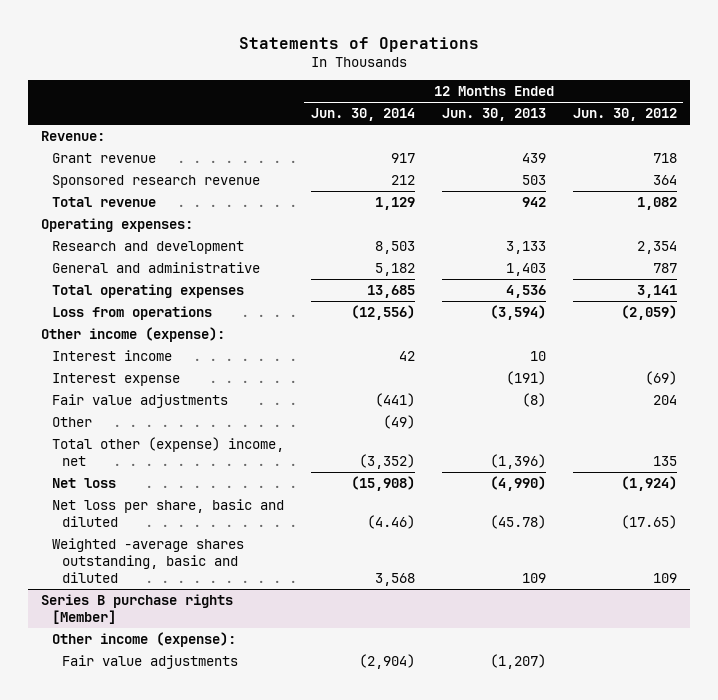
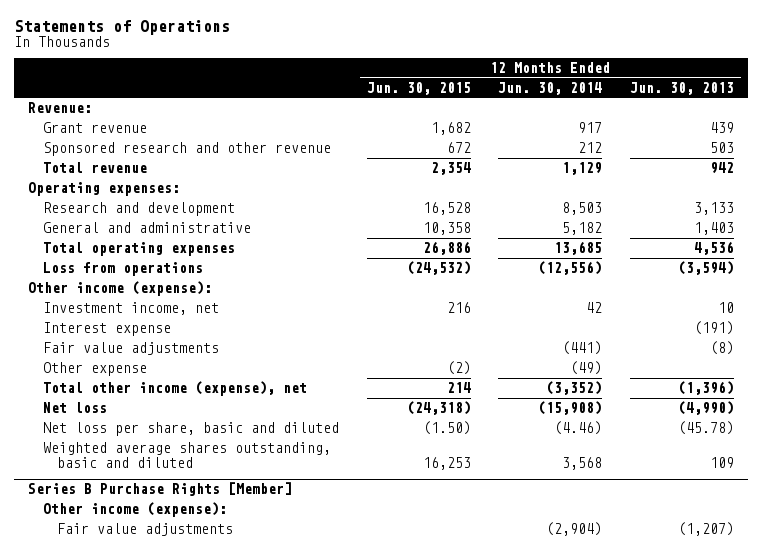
- | 12 Months Ended Jun. 30, 2014 | 12 Months Ended Jun. 30, 2013 | 12 Months Ended Jun. 30, 2012
+ | 12 Months Ended Jun. 30, 2015 | 12 Months Ended Jun. 30, 2014 | 12 Months Ended Jun. 30, 2013
- Sponsored research revenue | 212 | 503 | 364
+ Sponsored research and other revenue | 672 | 212 | 503
- Interest income | 42 | 10 |
+ Investment income, net | 216 | 42 | 10
- Other | (49) | |
- Total other (expense) income, net | (3,352) | (1,396) | 135
+ Other expense | (2) | (49) |
+ Total other income (expense), net | 214 | (3,352) | (1,396)
- Weighted -average shares outstanding, basic and diluted | 3,568 | 109 | 109
- Series B purchase rights [Member]
+ Weighted average shares outstanding, basic and diluted | 16,253 | 3,568 | 109
+ Series B Purchase Rights [Member]

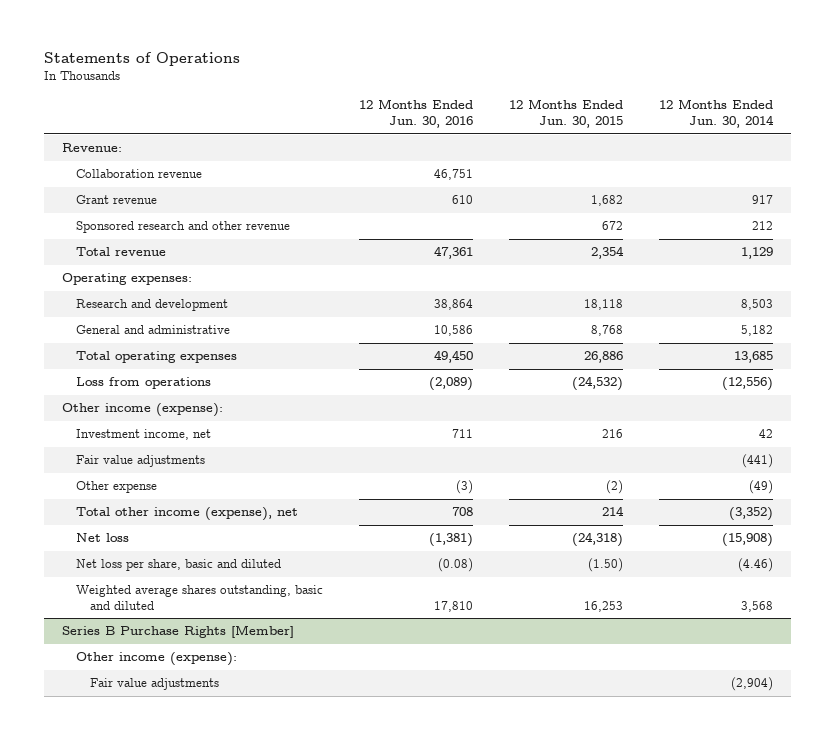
- | 12 Months Ended Jun. 30, 2015 | 12 Months Ended Jun. 30, 2014 | 12 Months Ended Jun. 30, 2013
+ | 12 Months Ended Jun. 30, 2016 | 12 Months Ended Jun. 30, 2015 | 12 Months Ended Jun. 30, 2014
+ Collaboration revenue | 46,751 | |
- Research and development | 16,528 | 8,503 | 3,133
- General and administrative | 10,358 | 5,182 | 1,403
+ Research and development | 38,864 | 18,118 | 8,503
+ General and administrative | 10,586 | 8,768 | 5,182
- Interest expense | | | (191)

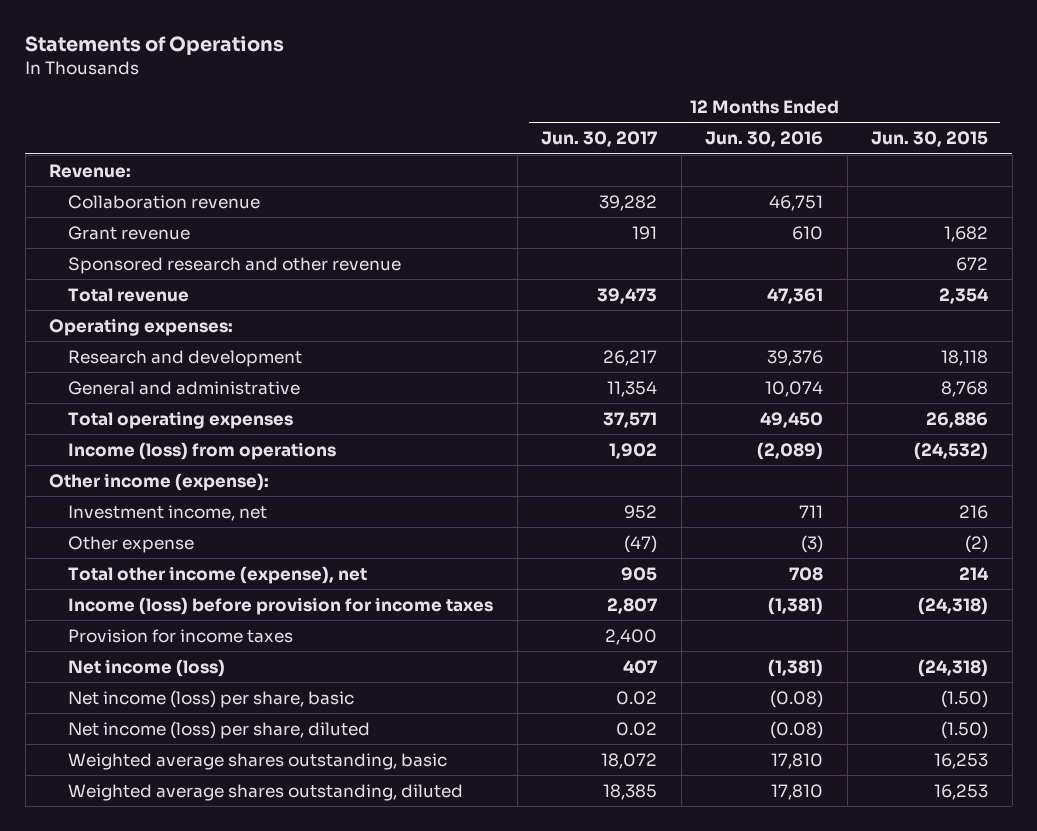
- | 12 Months Ended Jun. 30, 2016 | 12 Months Ended Jun. 30, 2015 | 12 Months Ended Jun. 30, 2014
+ | 12 Months Ended Jun. 30, 2017 | 12 Months Ended Jun. 30, 2016 | 12 Months Ended Jun. 30, 2015
- Research and development | 38,864 | 18,118 | 8,503
- General and administrative | 10,586 | 8,768 | 5,182
+ Research and development | 26,217 | 39,376 | 18,118
+ General and administrative | 11,354 | 10,074 | 8,768
- Loss from operations | (2,089) | (24,532) | (12,556)
+ Income (loss) from operations | 1,902 | (2,089) | (24,532)
- Fair value adjustments | | | (441)
- Net loss | (1,381) | (24,318) | (15,908)
- Net loss per share, basic and diluted | (0.08) | (1.50) | (4.46)
- Weighted average shares outstanding, basic and diluted | 17,810 | 16,253 | 3,568
- Series B Purchase Rights [Member]
- Other income (expense):
- Fair value adjustments | | | (2,904)
+ Income (loss) before provision for income taxes | 2,807 | (1,381) | (24,318)
+ Provision for income taxes | 2,400 | |
+ Net income (loss) | 407 | (1,381) | (24,318)
+ Net income (loss) per share, basic | 0.02 | (0.08) | (1.50)
+ Net income (loss) per share, diluted | 0.02 | (0.08) | (1.50)
+ Weighted average shares outstanding, basic | 18,072 | 17,810 | 16,253
+ Weighted average shares outstanding, diluted | 18,385 | 17,810 | 16,253

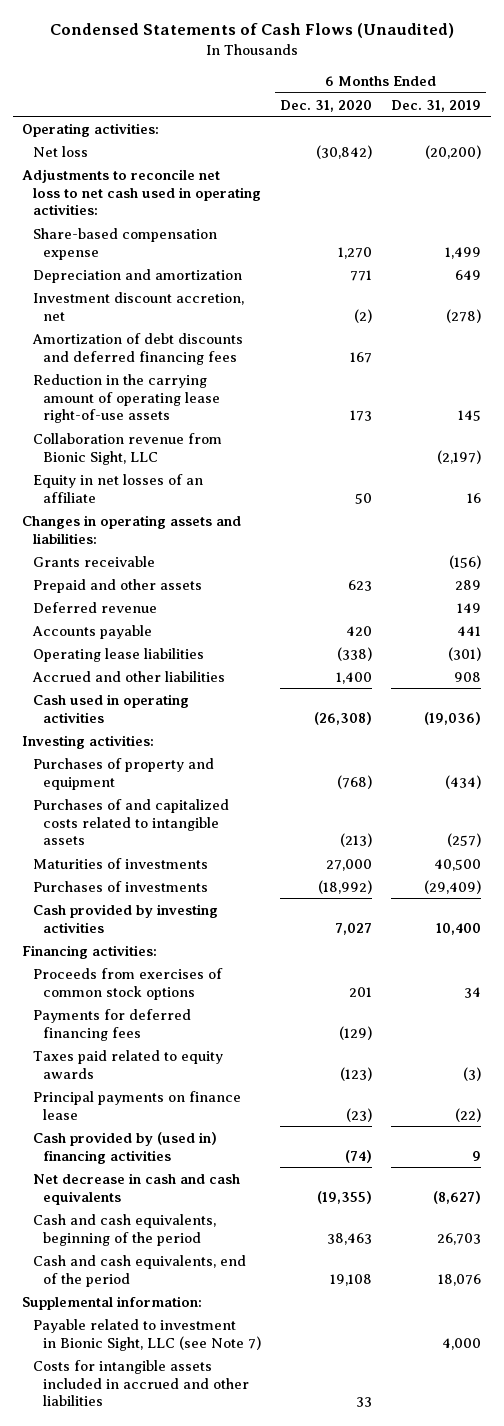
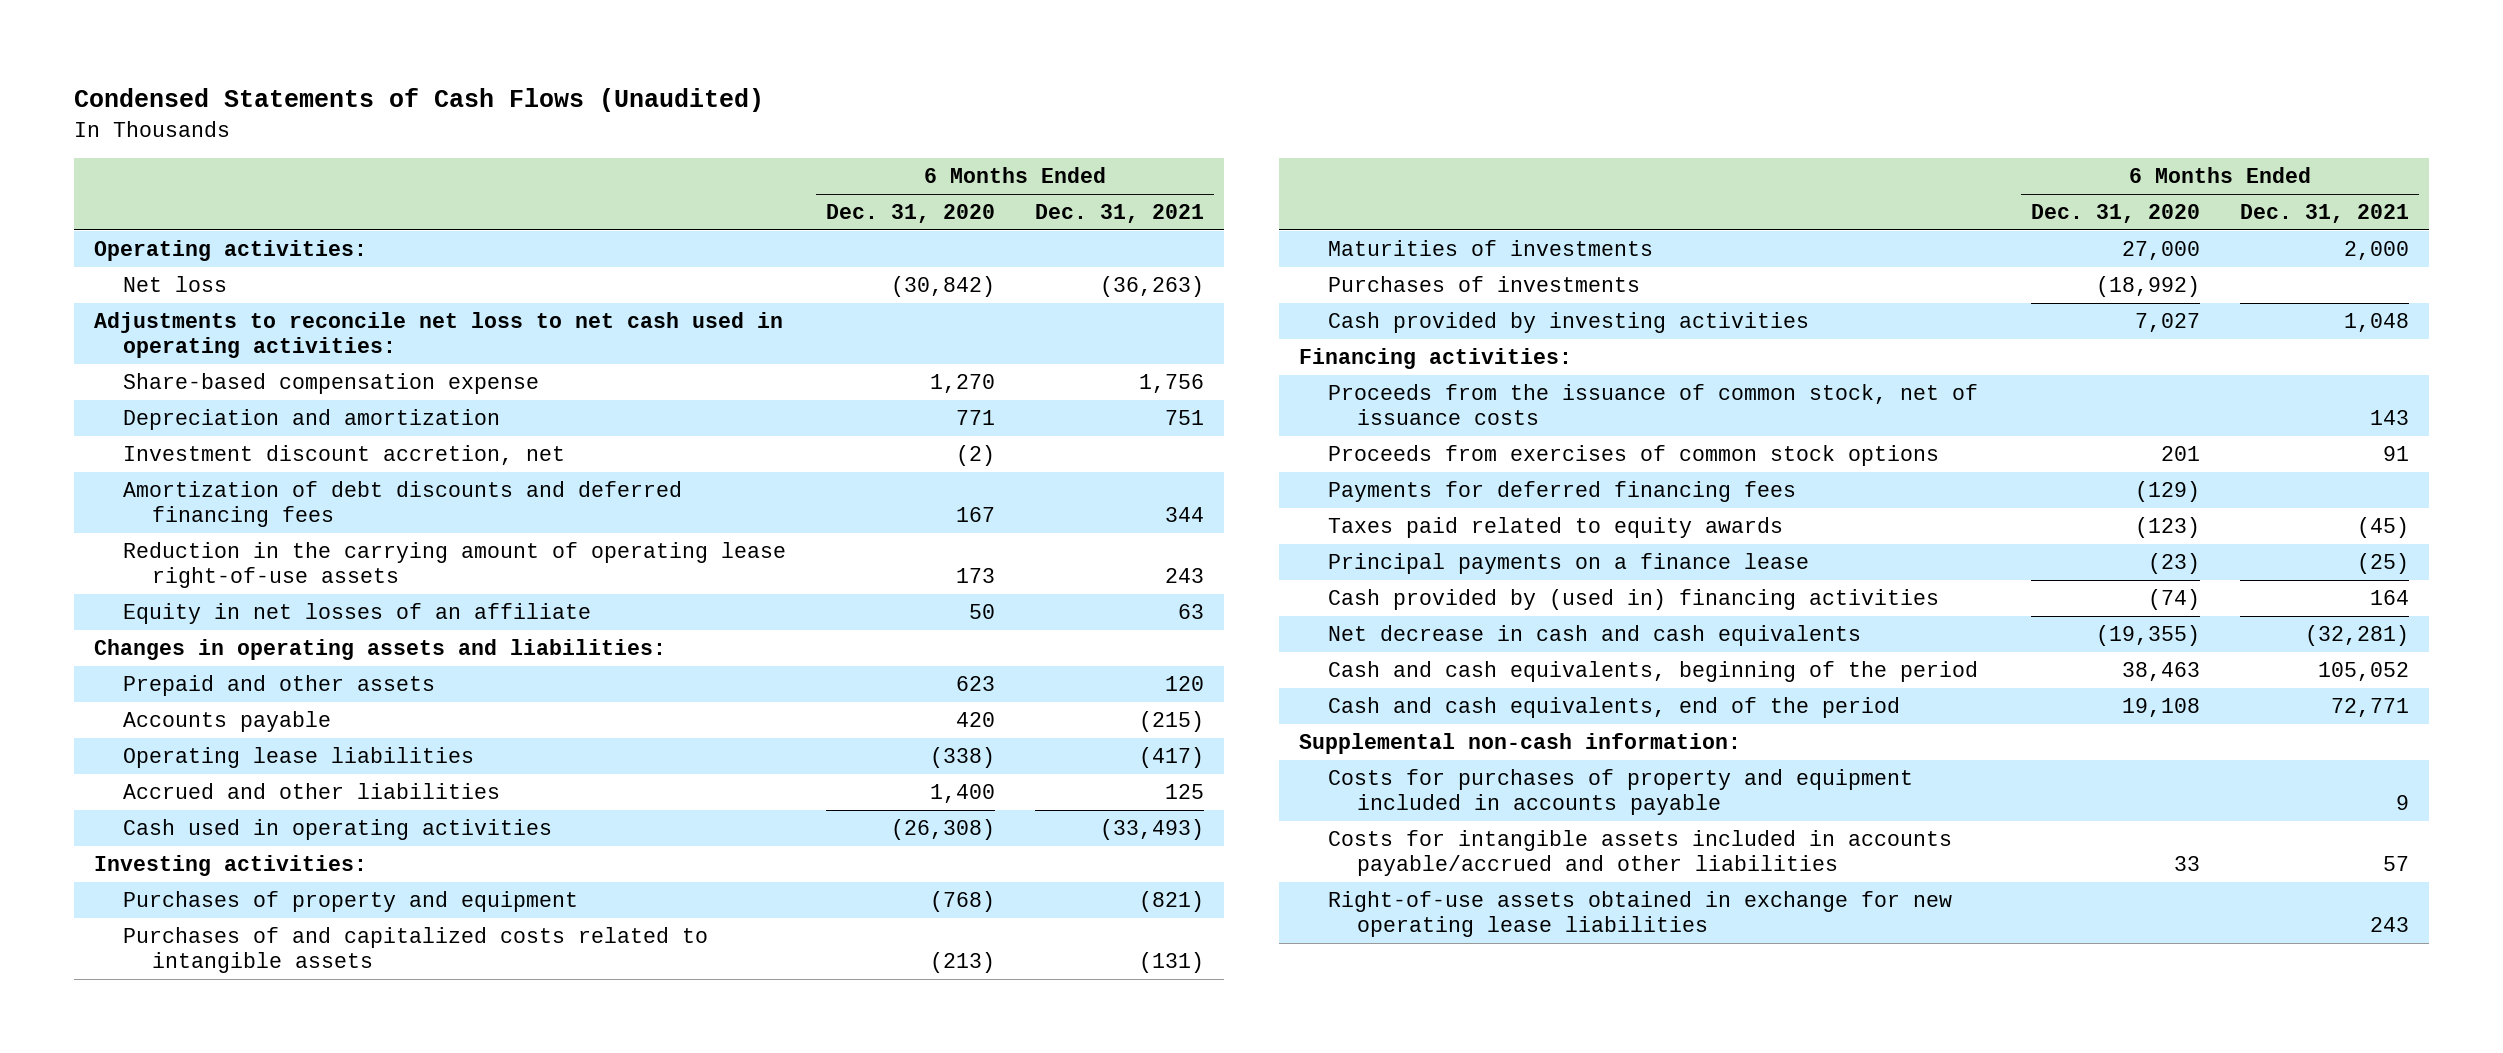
- | 6 Months Ended Dec. 31, 2020 | 6 Months Ended Dec. 31, 2019
+ | 6 Months Ended Dec. 31, 2020 | 6 Months Ended Dec. 31, 2021
- Collaboration revenue from Bionic Sight, LLC | | (2,197)
- Grants receivable | | (156)
- Deferred revenue | | 149
+ Proceeds from the issuance of common stock, net of issuance costs | | 143
- Principal payments on finance lease | (23) | (22)
+ Principal payments on a finance lease | (23) | (25)
- Supplemental information:
- Payable related to investment in Bionic Sight, LLC (see Note 7) | | 4,000
- Costs for intangible assets included in accrued and other liabilities | 33 |
+ Supplemental non-cash information:
+ Costs for purchases of property and equipment included in accounts payable | | 9
+ Costs for intangible assets included in accounts payable/accrued and other liabilities | 33 | 57
+ Right-of-use assets obtained in exchange for new operating lease liabilities | | 243

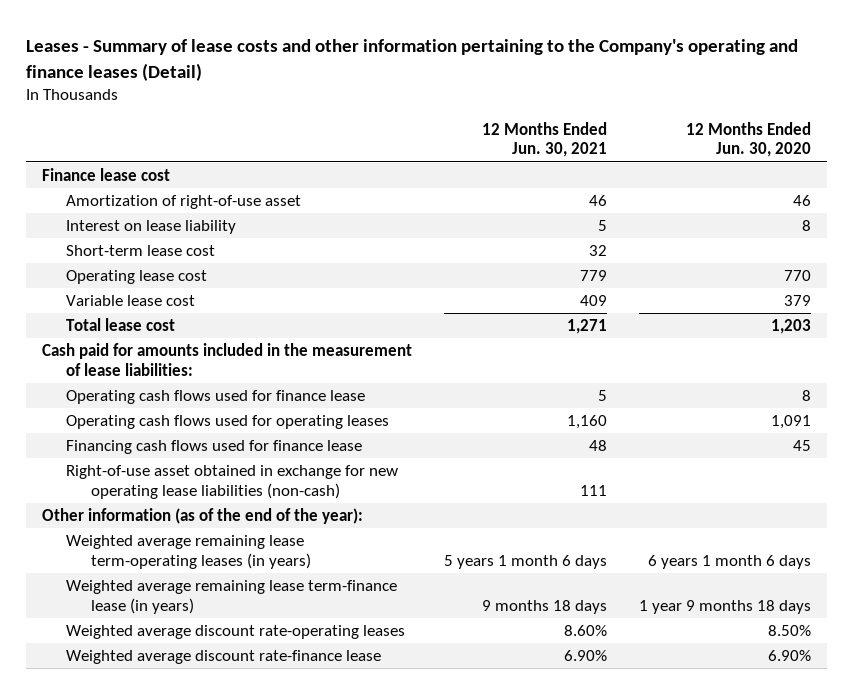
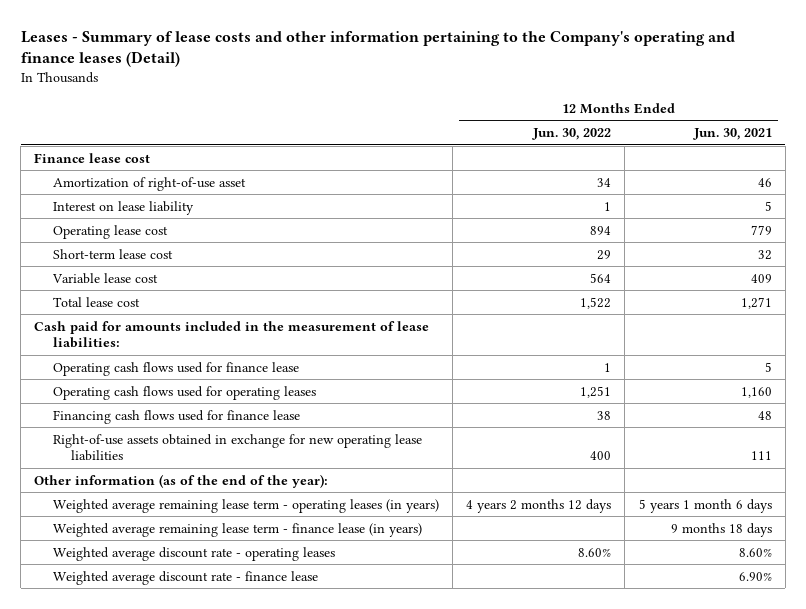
- | 12 Months Ended Jun. 30, 2021 | 12 Months Ended Jun. 30, 2020
+ | 12 Months Ended Jun. 30, 2022 | 12 Months Ended Jun. 30, 2021
moved down: Short-term lease cost | 29 | 32
- Right-of-use asset obtained in exchange for new operating lease liabilities (non-cash) | 111 |
+ Right-of-use assets obtained in exchange for new operating lease liabilities | 400 | 111
- Weighted average remaining lease term-operating leases (in years) | 5 years 1 month 6 days | 6 years 1 month 6 days
- Weighted average remaining lease term-finance lease (in years) | 9 months 18 days | 1 year 9 months 18 days
- Weighted average discount rate-operating leases | 8.60% | 8.50%
- Weighted average discount rate-finance lease | 6.90% | 6.90%
+ Weighted average remaining lease term - operating leases (in years) | 4 years 2 months 12 days | 5 years 1 month 6 days
+ Weighted average remaining lease term - finance lease (in years) | | 9 months 18 days
+ Weighted average discount rate - operating leases | 8.60% | 8.60%
+ Weighted average discount rate - finance lease | | 6.90%

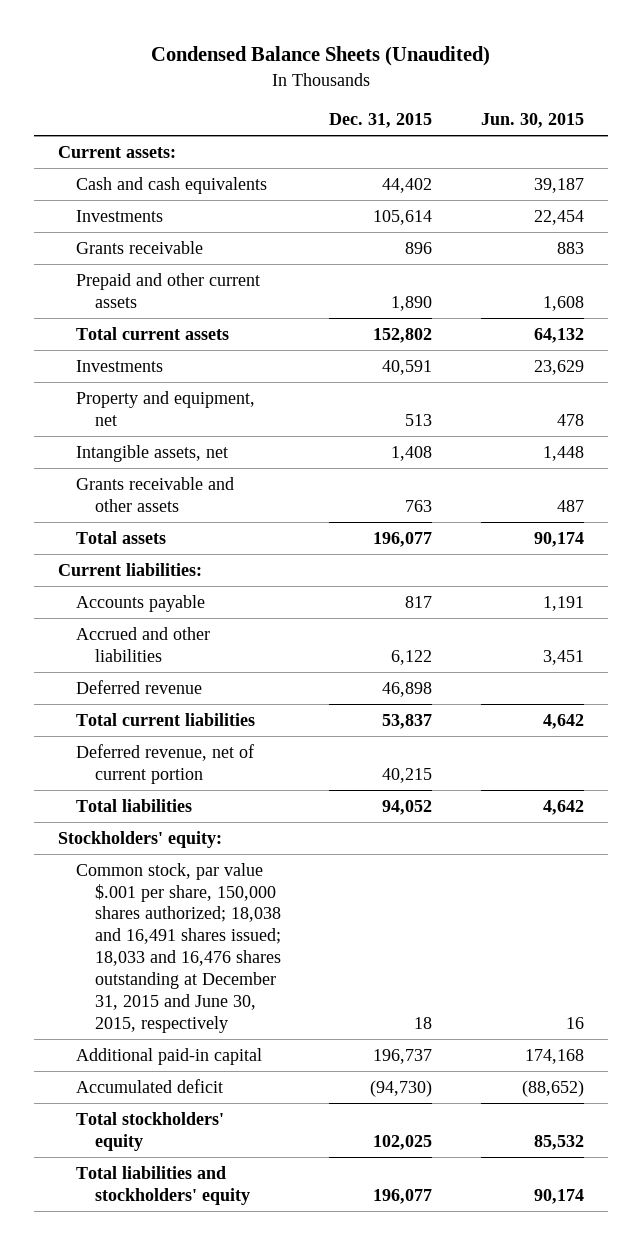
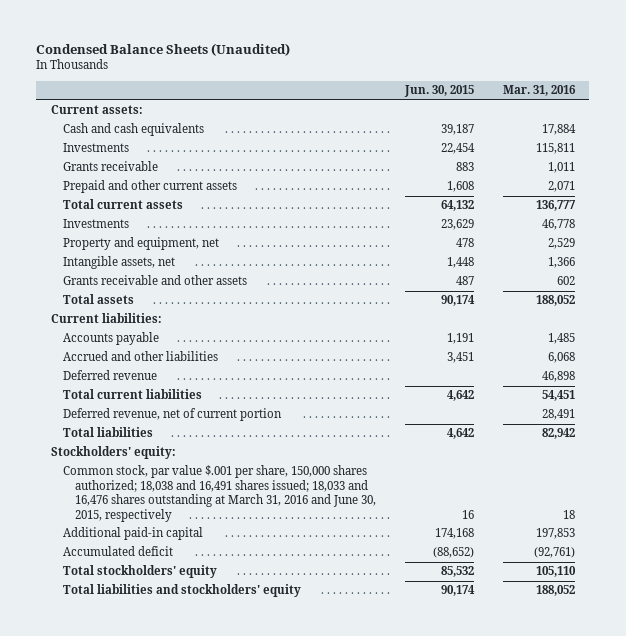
- | Dec. 31, 2015 | Jun. 30, 2015
+ | Jun. 30, 2015 | Mar. 31, 2016
- Common stock, par value $.001 per share, 150,000 shares authorized; 18,038 and 16,491 shares issued; 18,033 and 16,476 shares outstanding at December 31, 2015 and June 30, 2015, respectively | 18 | 16
+ Common stock, par value $.001 per share, 150,000 shares authorized; 18,038 and 16,491 shares issued; 18,033 and 16,476 shares outstanding at March 31, 2016 and June 30, 2015, respectively | 16 | 18

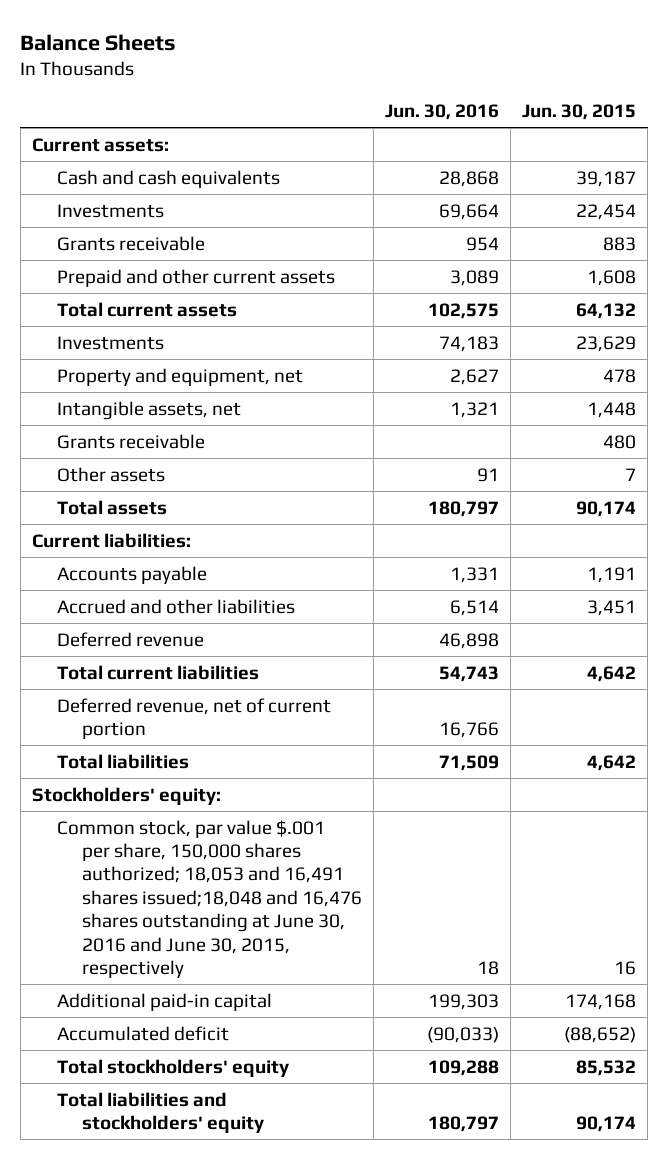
- Condensed Balance Sheets (Unaudited)
+ Balance Sheets
- | Jun. 30, 2015 | Mar. 31, 2016
+ | Jun. 30, 2016 | Jun. 30, 2015
- Grants receivable and other assets | 487 | 602
+ Grants receivable | | 480
+ Other assets | 91 | 7
- Common stock, par value $.001 per share, 150,000 shares authorized; 18,038 and 16,491 shares issued; 18,033 and 16,476 shares outstanding at March 31, 2016 and June 30, 2015, respectively | 16 | 18
+ Common stock, par value $.001 per share, 150,000 shares authorized; 18,053 and 16,491 shares issued;18,048 and 16,476 shares outstanding at June 30, 2016 and June 30, 2015, respectively | 18 | 16

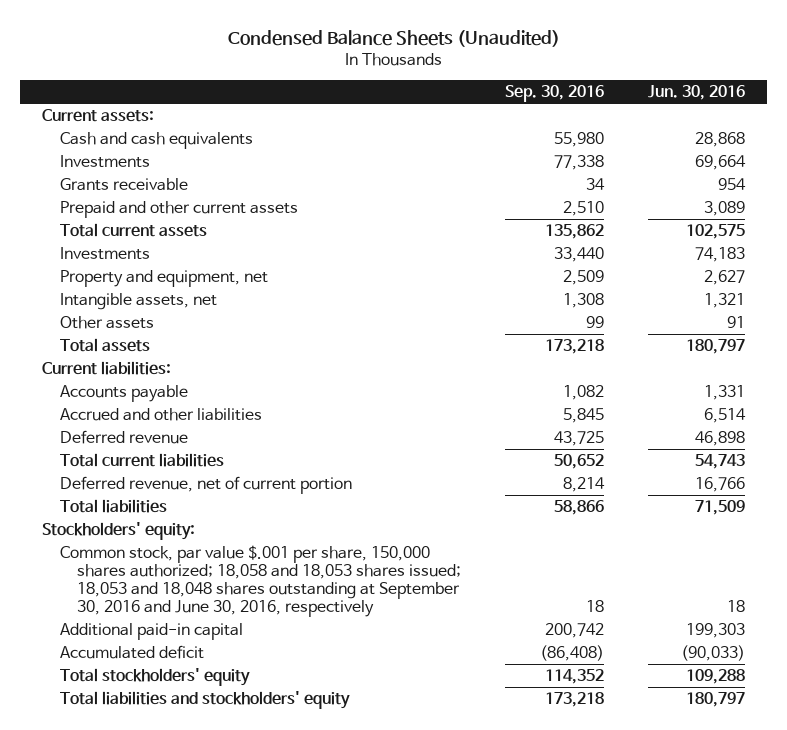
- Balance Sheets
+ Condensed Balance Sheets (Unaudited)
- | Jun. 30, 2016 | Jun. 30, 2015
+ | Sep. 30, 2016 | Jun. 30, 2016
- Grants receivable | | 480
- Common stock, par value $.001 per share, 150,000 shares authorized; 18,053 and 16,491 shares issued;18,048 and 16,476 shares outstanding at June 30, 2016 and June 30, 2015, respectively | 18 | 16
+ Common stock, par value $.001 per share, 150,000 shares authorized; 18,058 and 18,053 shares issued; 18,053 and 18,048 shares outstanding at September 30, 2016 and June 30, 2016, respectively | 18 | 18

